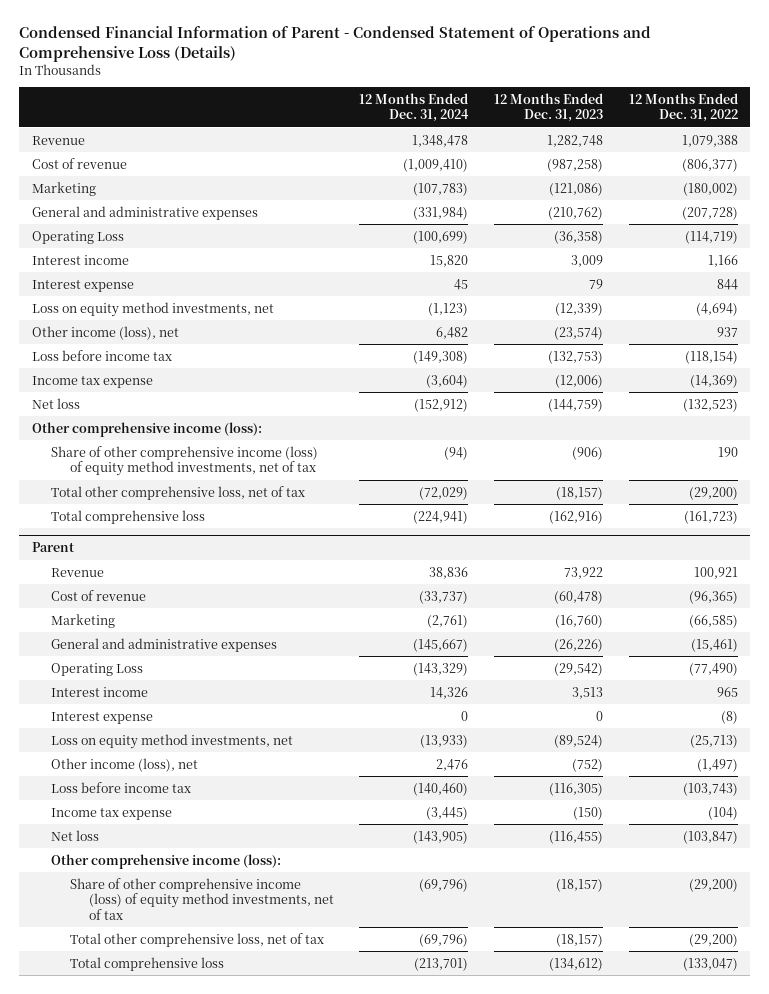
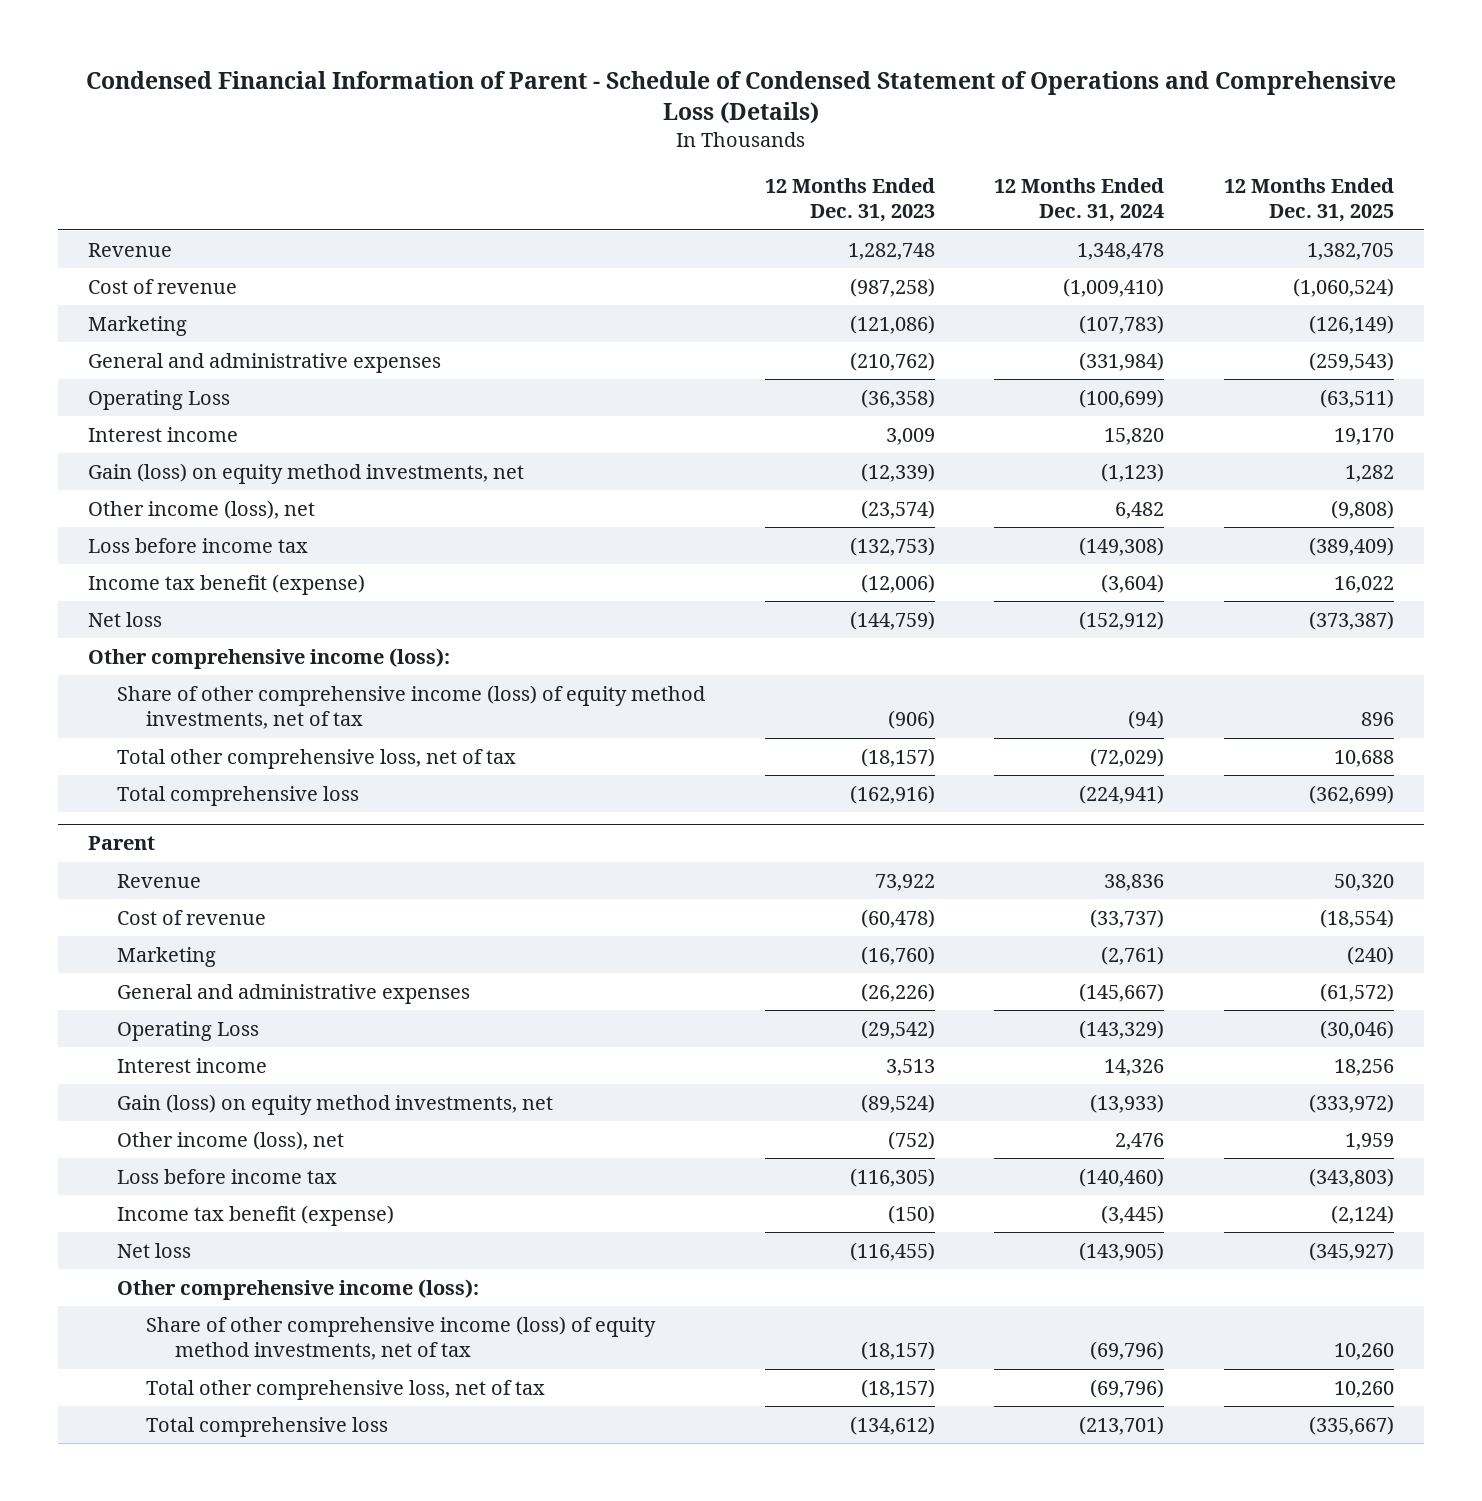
- Condensed Financial Information of Parent - Condensed Statement of Operations and Comprehensive Loss (Details)
+ Condensed Financial Information of Parent - Schedule of Condensed Statement of Operations and Comprehensive Loss (Details)
- | 12 Months Ended Dec. 31, 2024 | 12 Months Ended Dec. 31, 2023 | 12 Months Ended Dec. 31, 2022
+ | 12 Months Ended Dec. 31, 2023 | 12 Months Ended Dec. 31, 2024 | 12 Months Ended Dec. 31, 2025
- Interest expense | 45 | 79 | 844
- Loss on equity method investments, net | (1,123) | (12,339) | (4,694)
+ Gain (loss) on equity method investments, net | (12,339) | (1,123) | 1,282
- Income tax expense | (3,604) | (12,006) | (14,369)
+ Income tax benefit (expense) | (12,006) | (3,604) | 16,022
@ Parent
- Interest expense | 0 | 0 | (8)
- Loss on equity method investments, net | (13,933) | (89,524) | (25,713)
+ Gain (loss) on equity method investments, net | (89,524) | (13,933) | (333,972)
- Income tax expense | (3,445) | (150) | (104)
+ Income tax benefit (expense) | (150) | (3,445) | (2,124)

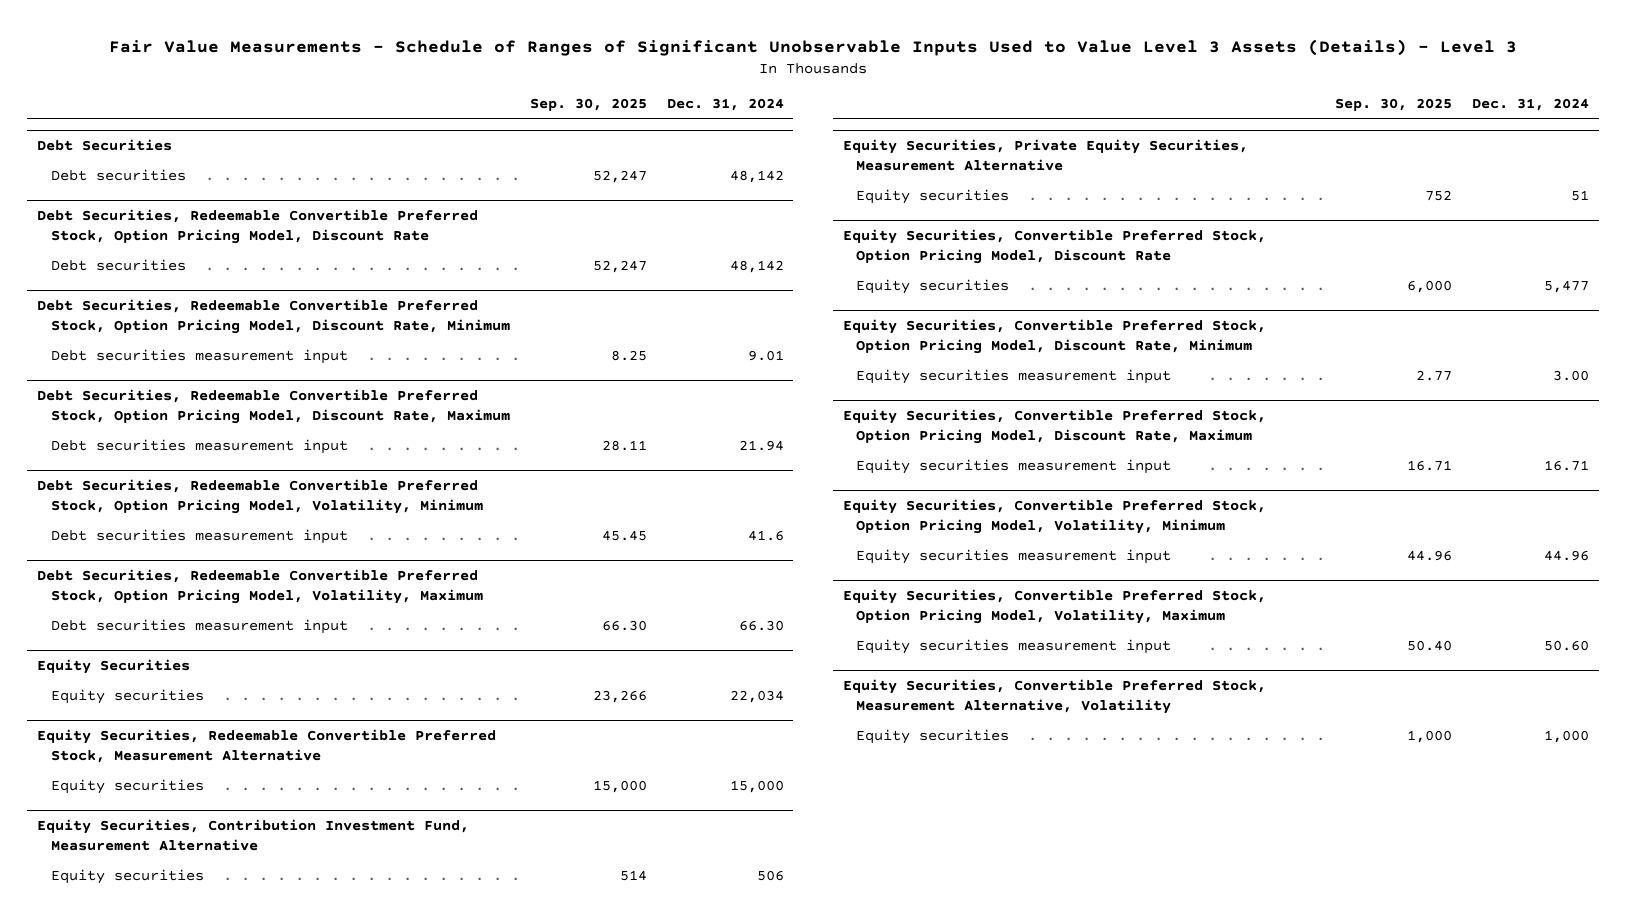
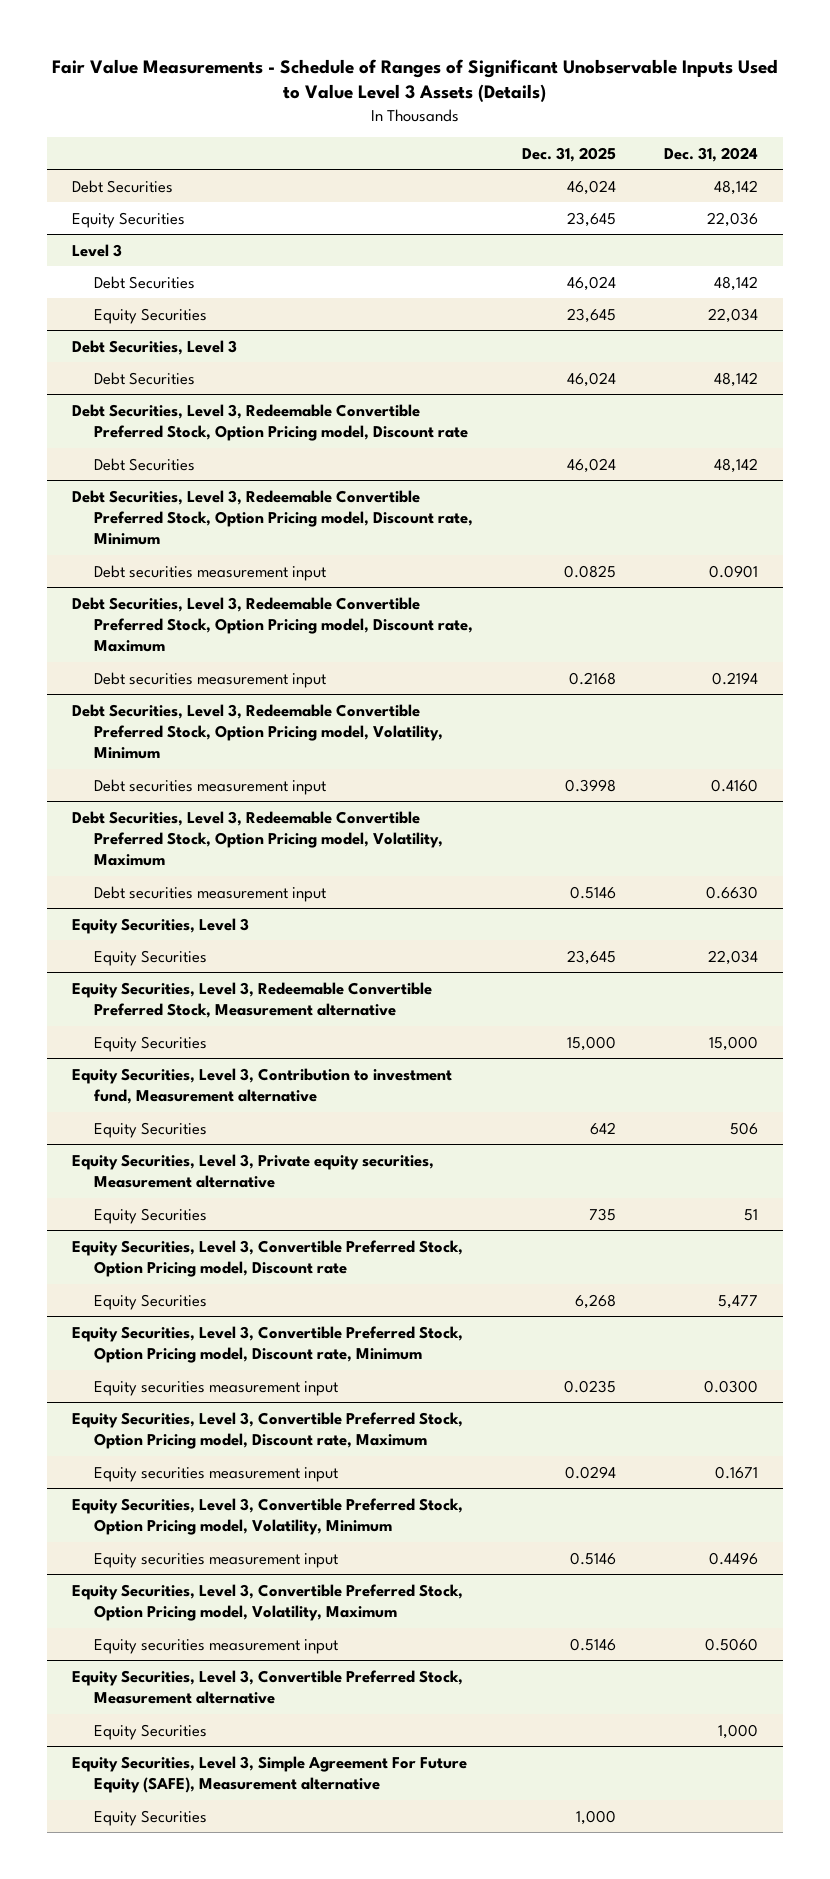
- Fair Value Measurements - Schedule of Ranges of Significant Unobservable Inputs Used to Value Level 3 Assets (Details) - Level 3
+ Fair Value Measurements - Schedule of Ranges of Significant Unobservable Inputs Used to Value Level 3 Assets (Details)
- | Sep. 30, 2025 | Dec. 31, 2024
+ | Dec. 31, 2025 | Dec. 31, 2024
- Debt Securities
- Debt securities | 52,247 | 48,142
- Debt Securities, Redeemable Convertible Preferred Stock, Option Pricing Model, Discount Rate
- Debt securities | 52,247 | 48,142
- Debt Securities, Redeemable Convertible Preferred Stock, Option Pricing Model, Discount Rate, Minimum
- Debt securities measurement input | 8.25 | 9.01
- Debt Securities, Redeemable Convertible Preferred Stock, Option Pricing Model, Discount Rate, Maximum
- Debt securities measurement input | 28.11 | 21.94
- Debt Securities, Redeemable Convertible Preferred Stock, Option Pricing Model, Volatility, Minimum
- Debt securities measurement input | 45.45 | 41.6
- Debt Securities, Redeemable Convertible Preferred Stock, Option Pricing Model, Volatility, Maximum
- Debt securities measurement input | 66.30 | 66.30
- Equity Securities
- Equity securities | 23,266 | 22,034
- Equity Securities, Redeemable Convertible Preferred Stock, Measurement Alternative
- Equity securities | 15,000 | 15,000
- Equity Securities, Contribution Investment Fund, Measurement Alternative
- Equity securities | 514 | 506
- Equity Securities, Private Equity Securities, Measurement Alternative
- Equity securities | 752 | 51
- Equity Securities, Convertible Preferred Stock, Option Pricing Model, Discount Rate
- Equity securities | 6,000 | 5,477
- Equity Securities, Convertible Preferred Stock, Option Pricing Model, Discount Rate, Minimum
- Equity securities measurement input | 2.77 | 3.00
- Equity Securities, Convertible Preferred Stock, Option Pricing Model, Discount Rate, Maximum
- Equity securities measurement input | 16.71 | 16.71
- Equity Securities, Convertible Preferred Stock, Option Pricing Model, Volatility, Minimum
- Equity securities measurement input | 44.96 | 44.96
- Equity Securities, Convertible Preferred Stock, Option Pricing Model, Volatility, Maximum
- Equity securities measurement input | 50.40 | 50.60
- Equity Securities, Convertible Preferred Stock, Measurement Alternative, Volatility
- Equity securities | 1,000 | 1,000
+ Debt Securities | 46,024 | 48,142
+ Equity Securities | 23,645 | 22,036
+ Level 3
+ Debt Securities | 46,024 | 48,142
+ Equity Securities | 23,645 | 22,034
+ Debt Securities, Level 3
+ Debt Securities | 46,024 | 48,142
+ Debt Securities, Level 3, Redeemable Convertible Preferred Stock, Option Pricing model, Discount rate
+ Debt Securities | 46,024 | 48,142
+ Debt Securities, Level 3, Redeemable Convertible Preferred Stock, Option Pricing model, Discount rate, Minimum
+ Debt securities measurement input | 0.0825 | 0.0901
+ Debt Securities, Level 3, Redeemable Convertible Preferred Stock, Option Pricing model, Discount rate, Maximum
+ Debt securities measurement input | 0.2168 | 0.2194
+ Debt Securities, Level 3, Redeemable Convertible Preferred Stock, Option Pricing model, Volatility, Minimum
+ Debt securities measurement input | 0.3998 | 0.4160
+ Debt Securities, Level 3, Redeemable Convertible Preferred Stock, Option Pricing model, Volatility, Maximum
+ Debt securities measurement input | 0.5146 | 0.6630
+ Equity Securities, Level 3
+ Equity Securities | 23,645 | 22,034
+ Equity Securities, Level 3, Redeemable Convertible Preferred Stock, Measurement alternative
+ Equity Securities | 15,000 | 15,000
+ Equity Securities, Level 3, Contribution to investment fund, Measurement alternative
+ Equity Securities | 642 | 506
+ Equity Securities, Level 3, Private equity securities, Measurement alternative
+ Equity Securities | 735 | 51
+ Equity Securities, Level 3, Convertible Preferred Stock, Option Pricing model, Discount rate
+ Equity Securities | 6,268 | 5,477
+ Equity Securities, Level 3, Convertible Preferred Stock, Option Pricing model, Discount rate, Minimum
+ Equity securities measurement input | 0.0235 | 0.0300
+ Equity Securities, Level 3, Convertible Preferred Stock, Option Pricing model, Discount rate, Maximum
+ Equity securities measurement input | 0.0294 | 0.1671
+ Equity Securities, Level 3, Convertible Preferred Stock, Option Pricing model, Volatility, Minimum
+ Equity securities measurement input | 0.5146 | 0.4496
+ Equity Securities, Level 3, Convertible Preferred Stock, Option Pricing model, Volatility, Maximum
+ Equity securities measurement input | 0.5146 | 0.5060
+ Equity Securities, Level 3, Convertible Preferred Stock, Measurement alternative
+ Equity Securities | | 1,000
+ Equity Securities, Level 3, Simple Agreement For Future Equity (SAFE), Measurement alternative
+ Equity Securities | 1,000 |

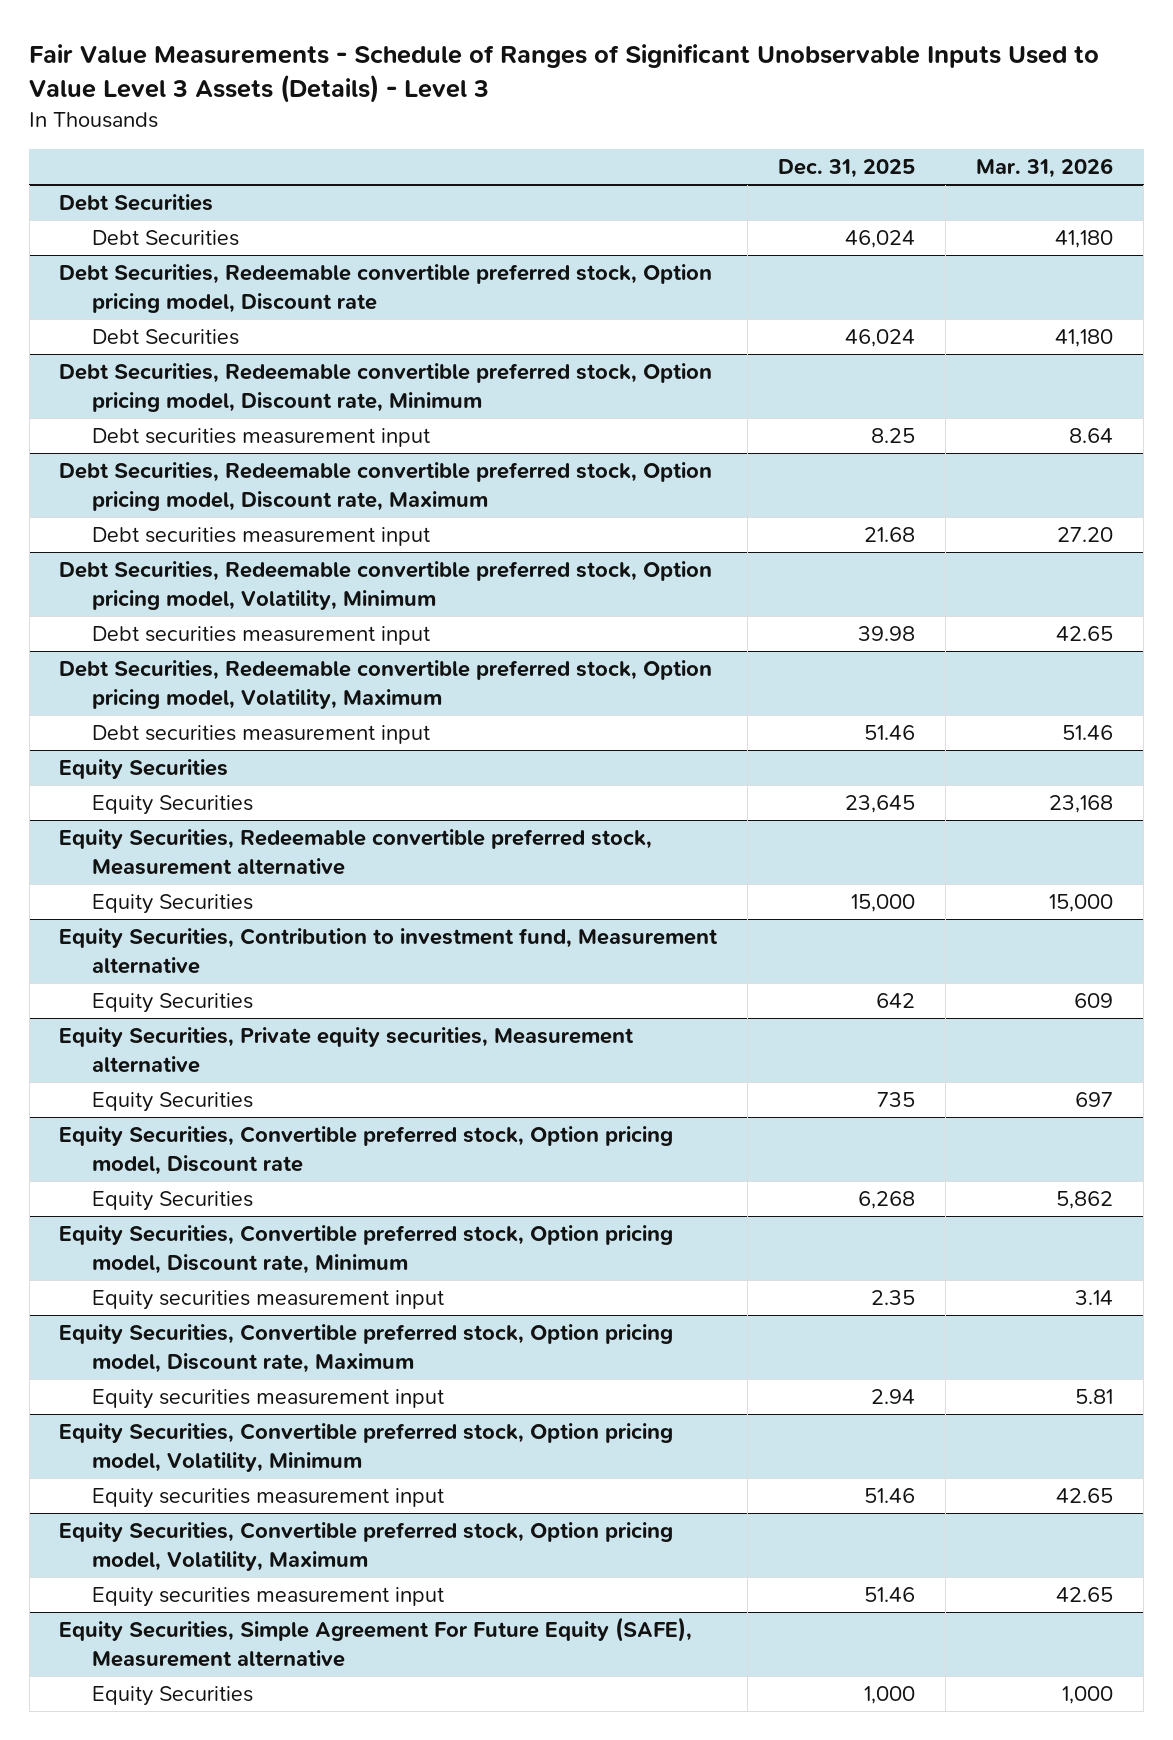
- Fair Value Measurements - Schedule of Ranges of Significant Unobservable Inputs Used to Value Level 3 Assets (Details)
+ Fair Value Measurements - Schedule of Ranges of Significant Unobservable Inputs Used to Value Level 3 Assets (Details) - Level 3
- | Dec. 31, 2025 | Dec. 31, 2024
+ | Dec. 31, 2025 | Mar. 31, 2026
- Debt Securities | 46,024 | 48,142
- Equity Securities | 23,645 | 22,036
- Level 3
- Debt Securities | 46,024 | 48,142
- Equity Securities | 23,645 | 22,034
- Debt Securities, Level 3
+ Debt Securities
- Debt Securities, Level 3, Redeemable Convertible Preferred Stock, Option Pricing model, Discount rate
+ Debt Securities, Redeemable convertible preferred stock, Option pricing model, Discount rate
- Debt Securities, Level 3, Redeemable Convertible Preferred Stock, Option Pricing model, Discount rate, Minimum
- Debt securities measurement input | 0.0825 | 0.0901
- Debt Securities, Level 3, Redeemable Convertible Preferred Stock, Option Pricing model, Discount rate, Maximum
- Debt securities measurement input | 0.2168 | 0.2194
- Debt Securities, Level 3, Redeemable Convertible Preferred Stock, Option Pricing model, Volatility, Minimum
- Debt securities measurement input | 0.3998 | 0.4160
- Debt Securities, Level 3, Redeemable Convertible Preferred Stock, Option Pricing model, Volatility, Maximum
- Debt securities measurement input | 0.5146 | 0.6630
- Equity Securities, Level 3
+ Debt Securities, Redeemable convertible preferred stock, Option pricing model, Discount rate, Minimum
+ Debt securities measurement input | 8.25 | 8.64
+ Debt Securities, Redeemable convertible preferred stock, Option pricing model, Discount rate, Maximum
+ Debt securities measurement input | 21.68 | 27.20
+ Debt Securities, Redeemable convertible preferred stock, Option pricing model, Volatility, Minimum
+ Debt securities measurement input | 39.98 | 42.65
+ Debt Securities, Redeemable convertible preferred stock, Option pricing model, Volatility, Maximum
+ Debt securities measurement input | 51.46 | 51.46
+ Equity Securities
- Equity Securities, Level 3, Redeemable Convertible Preferred Stock, Measurement alternative
+ Equity Securities, Redeemable convertible preferred stock, Measurement alternative
- Equity Securities, Level 3, Contribution to investment fund, Measurement alternative
+ Equity Securities, Contribution to investment fund, Measurement alternative
- Equity Securities, Level 3, Private equity securities, Measurement alternative
+ Equity Securities, Private equity securities, Measurement alternative
- Equity Securities, Level 3, Convertible Preferred Stock, Option Pricing model, Discount rate
+ Equity Securities, Convertible preferred stock, Option pricing model, Discount rate
- Equity Securities, Level 3, Convertible Preferred Stock, Option Pricing model, Discount rate, Minimum
- Equity securities measurement input | 0.0235 | 0.0300
- Equity Securities, Level 3, Convertible Preferred Stock, Option Pricing model, Discount rate, Maximum
- Equity securities measurement input | 0.0294 | 0.1671
- Equity Securities, Level 3, Convertible Preferred Stock, Option Pricing model, Volatility, Minimum
- Equity securities measurement input | 0.5146 | 0.4496
- Equity Securities, Level 3, Convertible Preferred Stock, Option Pricing model, Volatility, Maximum
- Equity securities measurement input | 0.5146 | 0.5060
- Equity Securities, Level 3, Convertible Preferred Stock, Measurement alternative
- Equity Securities | | 1,000
- Equity Securities, Level 3, Simple Agreement For Future Equity (SAFE), Measurement alternative
+ Equity Securities, Convertible preferred stock, Option pricing model, Discount rate, Minimum
+ Equity securities measurement input | 2.35 | 3.14
+ Equity Securities, Convertible preferred stock, Option pricing model, Discount rate, Maximum
+ Equity securities measurement input | 2.94 | 5.81
+ Equity Securities, Convertible preferred stock, Option pricing model, Volatility, Minimum
+ Equity securities measurement input | 51.46 | 42.65
+ Equity Securities, Convertible preferred stock, Option pricing model, Volatility, Maximum
+ Equity securities measurement input | 51.46 | 42.65
+ Equity Securities, Simple Agreement For Future Equity (SAFE), Measurement alternative

